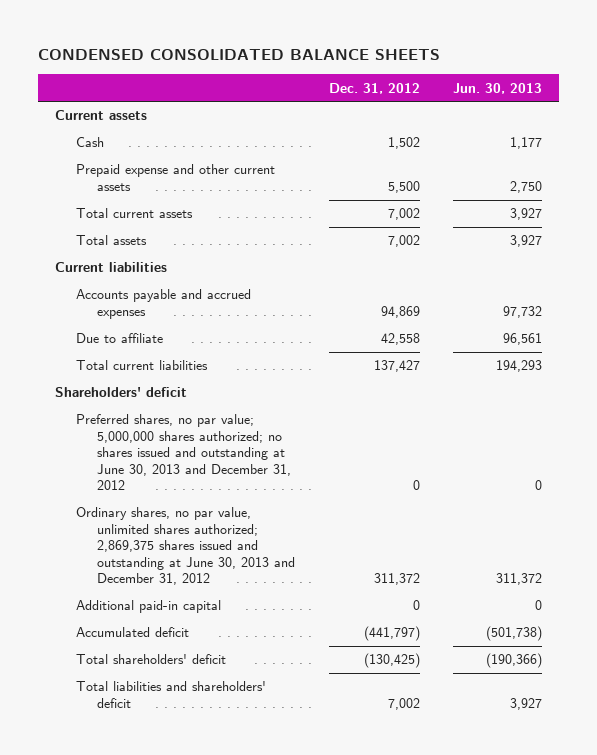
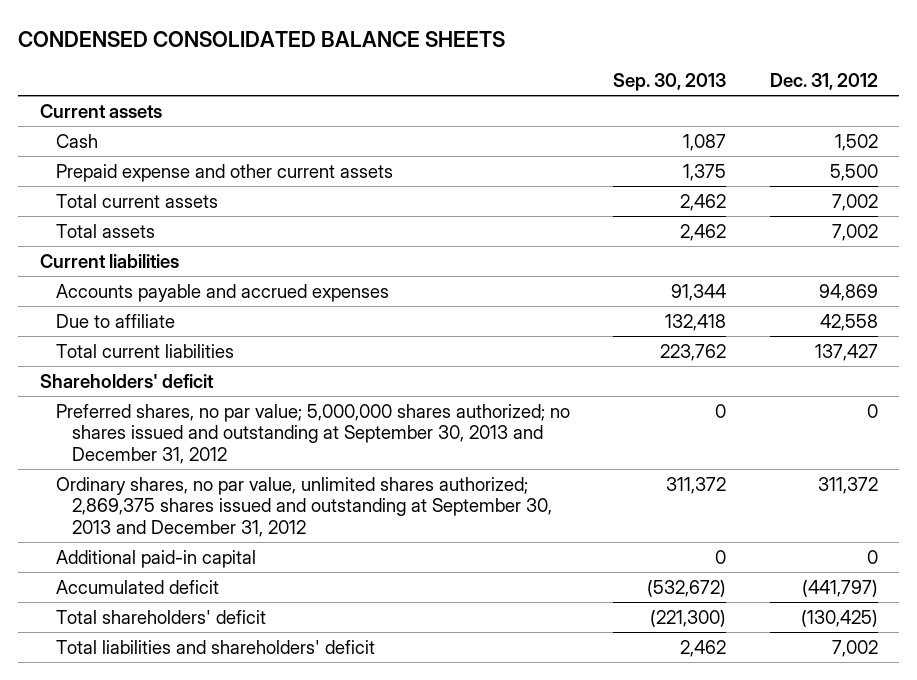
- | Dec. 31, 2012 | Jun. 30, 2013
+ | Sep. 30, 2013 | Dec. 31, 2012
- Preferred shares, no par value; 5,000,000 shares authorized; no shares issued and outstanding at June 30, 2013 and December 31, 2012 | 0 | 0
- Ordinary shares, no par value, unlimited shares authorized; 2,869,375 shares issued and outstanding at June 30, 2013 and December 31, 2012 | 311,372 | 311,372
+ Preferred shares, no par value; 5,000,000 shares authorized; no shares issued and outstanding at September 30, 2013 and December 31, 2012 | 0 | 0
+ Ordinary shares, no par value, unlimited shares authorized; 2,869,375 shares issued and outstanding at September 30, 2013 and December 31, 2012 | 311,372 | 311,372

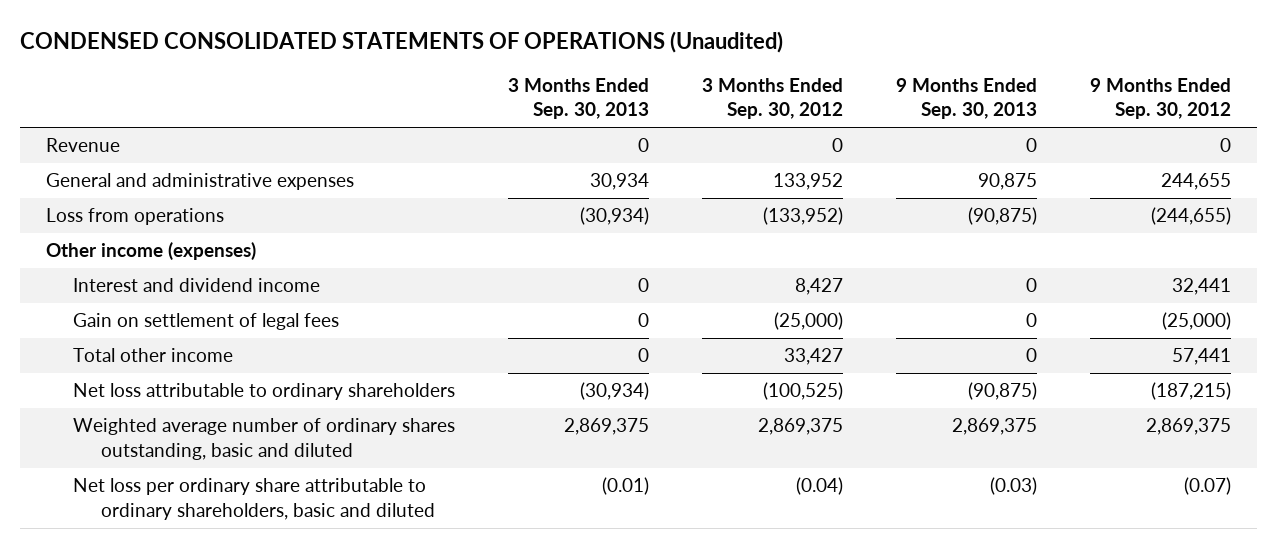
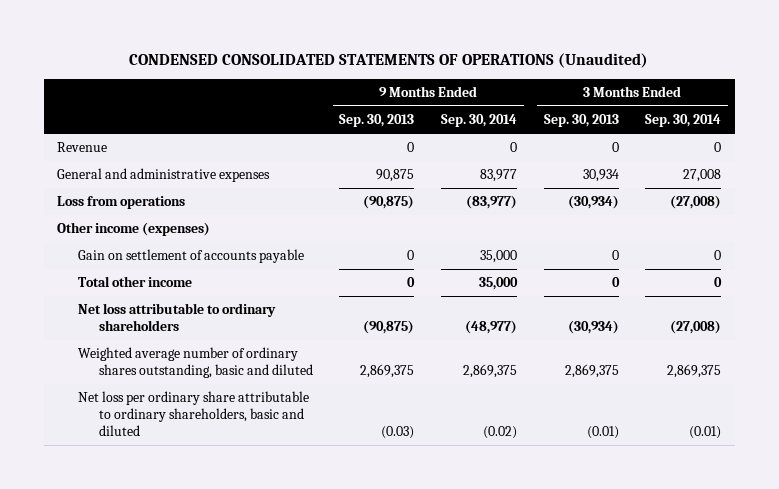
- | 3 Months Ended Sep. 30, 2013 | 3 Months Ended Sep. 30, 2012 | 9 Months Ended Sep. 30, 2013 | 9 Months Ended Sep. 30, 2012
+ | 9 Months Ended Sep. 30, 2013 | 9 Months Ended Sep. 30, 2014 | 3 Months Ended Sep. 30, 2013 | 3 Months Ended Sep. 30, 2014
- Interest and dividend income | 0 | 8,427 | 0 | 32,441
- Gain on settlement of legal fees | 0 | (25,000) | 0 | (25,000)
+ Gain on settlement of accounts payable | 0 | 35,000 | 0 | 0

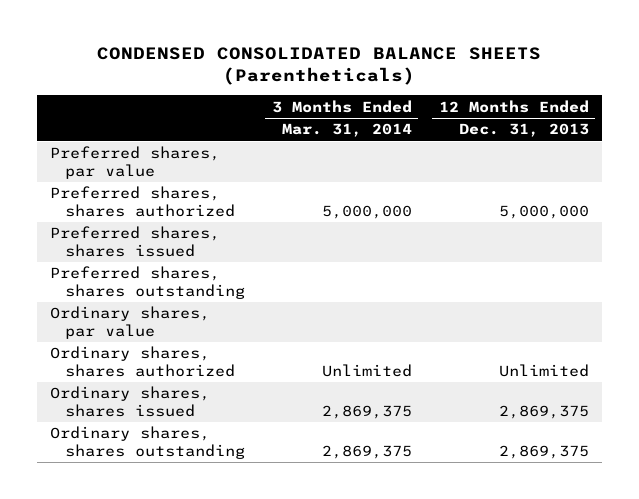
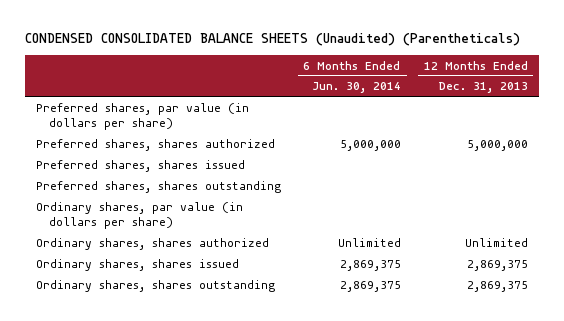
- CONDENSED CONSOLIDATED BALANCE SHEETS (Parentheticals)
+ CONDENSED CONSOLIDATED BALANCE SHEETS (Unaudited) (Parentheticals)
- | 3 Months Ended Mar. 31, 2014 | 12 Months Ended Dec. 31, 2013
+ | 6 Months Ended Jun. 30, 2014 | 12 Months Ended Dec. 31, 2013
- Preferred shares, par value
+ Preferred shares, par value (in dollars per share)
- Ordinary shares, par value
+ Ordinary shares, par value (in dollars per share)

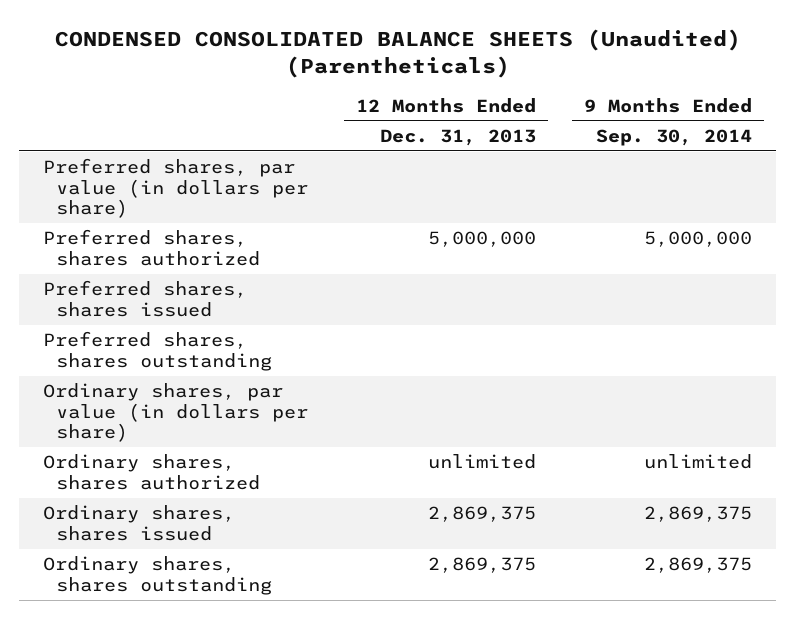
- | 6 Months Ended Jun. 30, 2014 | 12 Months Ended Dec. 31, 2013
+ | 12 Months Ended Dec. 31, 2013 | 9 Months Ended Sep. 30, 2014
- Ordinary shares, shares authorized | Unlimited | Unlimited
+ Ordinary shares, shares authorized | unlimited | unlimited

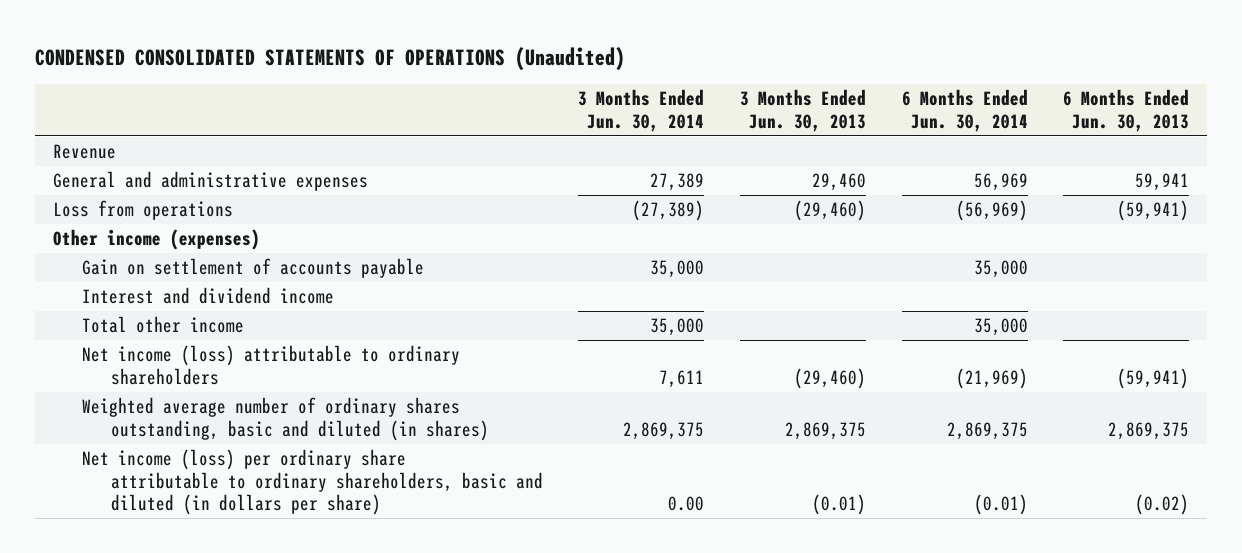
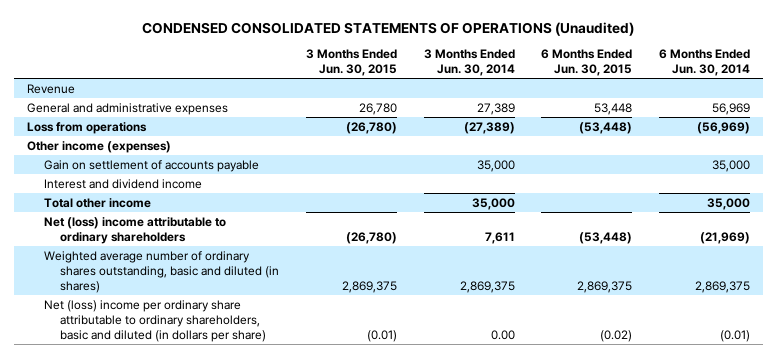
- | 3 Months Ended Jun. 30, 2014 | 3 Months Ended Jun. 30, 2013 | 6 Months Ended Jun. 30, 2014 | 6 Months Ended Jun. 30, 2013
+ | 3 Months Ended Jun. 30, 2015 | 3 Months Ended Jun. 30, 2014 | 6 Months Ended Jun. 30, 2015 | 6 Months Ended Jun. 30, 2014
- Net income (loss) attributable to ordinary shareholders | 7,611 | (29,460) | (21,969) | (59,941)
+ Net (loss) income attributable to ordinary shareholders | (26,780) | 7,611 | (53,448) | (21,969)
- Net income (loss) per ordinary share attributable to ordinary shareholders, basic and diluted (in dollars per share) | 0.00 | (0.01) | (0.01) | (0.02)
+ Net (loss) income per ordinary share attributable to ordinary shareholders, basic and diluted (in dollars per share) | (0.01) | 0.00 | (0.02) | (0.01)

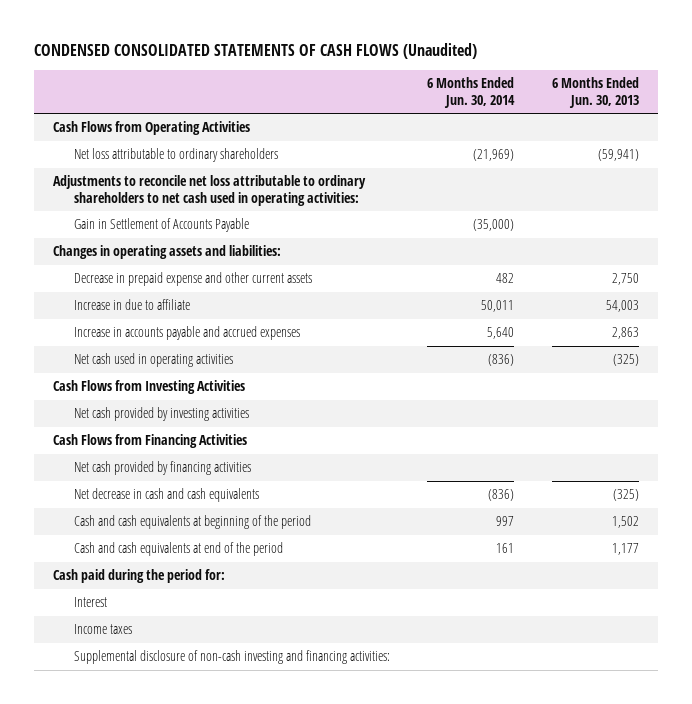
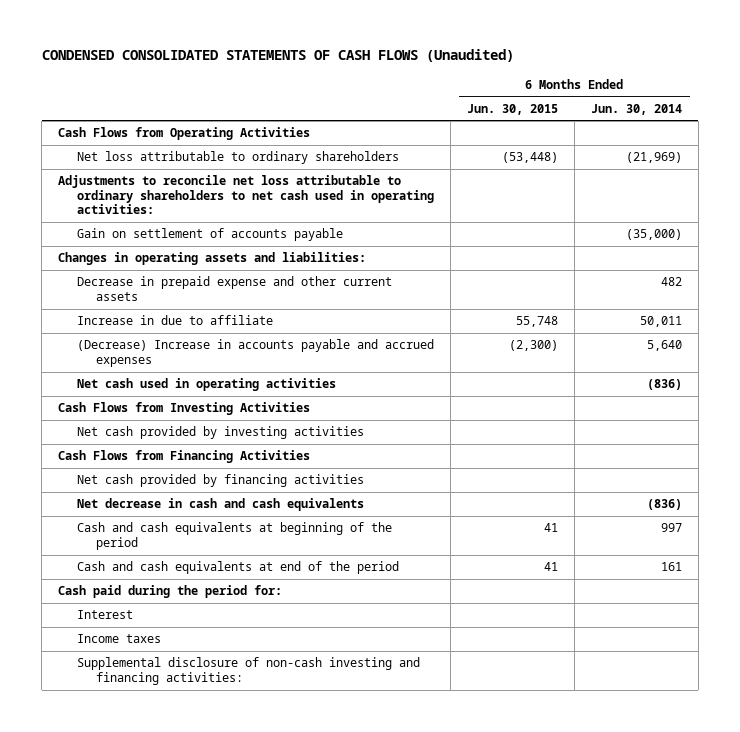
- | 6 Months Ended Jun. 30, 2014 | 6 Months Ended Jun. 30, 2013
+ | 6 Months Ended Jun. 30, 2015 | 6 Months Ended Jun. 30, 2014
- Gain in Settlement of Accounts Payable | (35,000) |
+ Gain on settlement of accounts payable | | (35,000)
- Increase in accounts payable and accrued expenses | 5,640 | 2,863
+ (Decrease) Increase in accounts payable and accrued expenses | (2,300) | 5,640

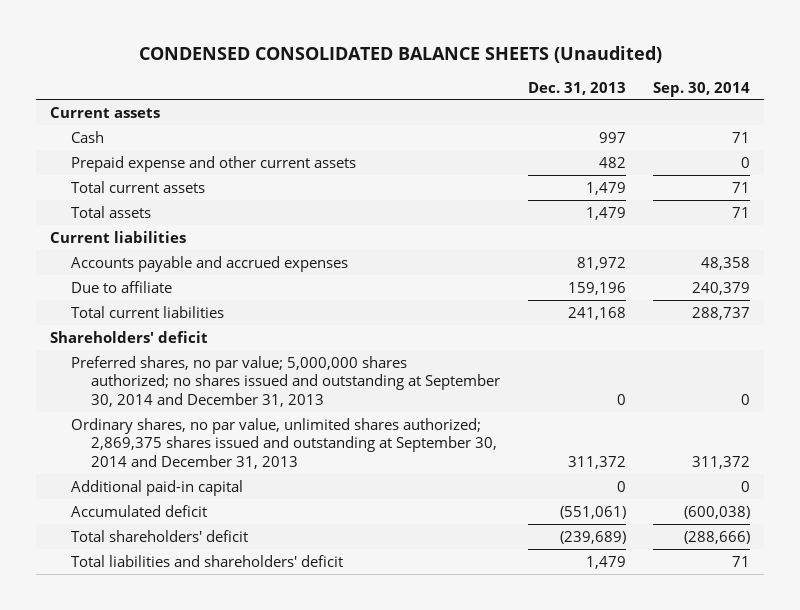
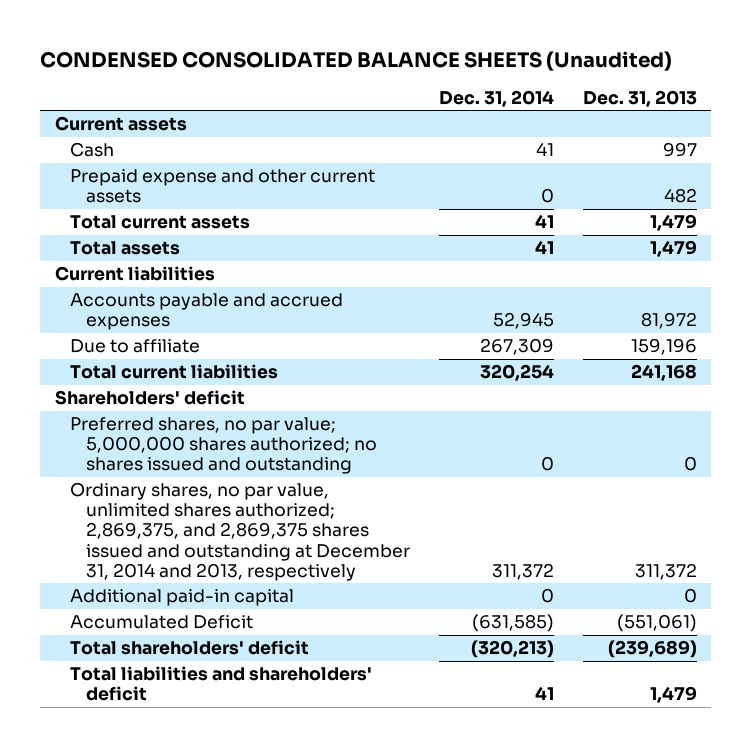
- | Dec. 31, 2013 | Sep. 30, 2014
+ | Dec. 31, 2014 | Dec. 31, 2013
- Preferred shares, no par value; 5,000,000 shares authorized; no shares issued and outstanding at September 30, 2014 and December 31, 2013 | 0 | 0
- Ordinary shares, no par value, unlimited shares authorized; 2,869,375 shares issued and outstanding at September 30, 2014 and December 31, 2013 | 311,372 | 311,372
+ Preferred shares, no par value; 5,000,000 shares authorized; no shares issued and outstanding | 0 | 0
+ Ordinary shares, no par value, unlimited shares authorized; 2,869,375, and 2,869,375 shares issued and outstanding at December 31, 2014 and 2013, respectively | 311,372 | 311,372
- Accumulated deficit | (551,061) | (600,038)
+ Accumulated Deficit | (631,585) | (551,061)

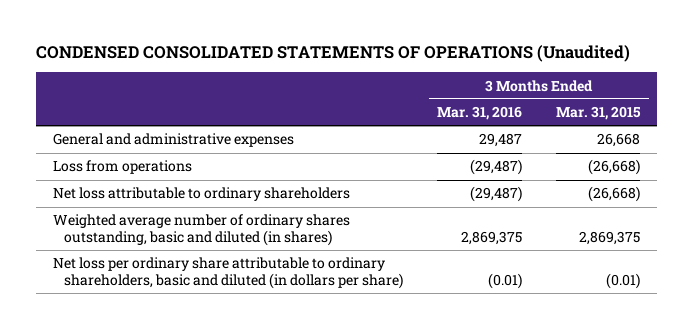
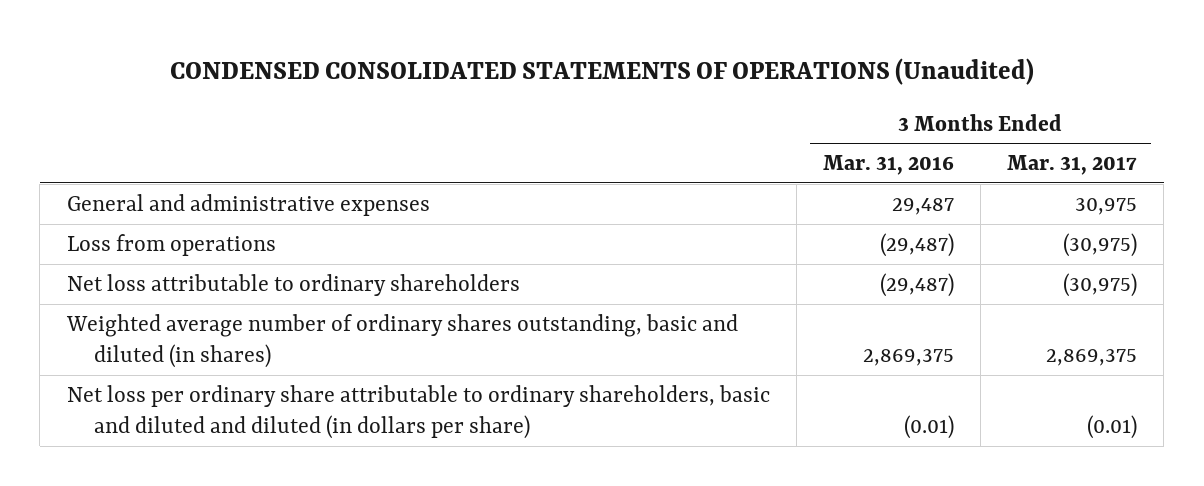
- | 3 Months Ended Mar. 31, 2016 | 3 Months Ended Mar. 31, 2015
+ | 3 Months Ended Mar. 31, 2016 | 3 Months Ended Mar. 31, 2017
- Net loss per ordinary share attributable to ordinary shareholders, basic and diluted (in dollars per share) | (0.01) | (0.01)
+ Net loss per ordinary share attributable to ordinary shareholders, basic and diluted and diluted (in dollars per share) | (0.01) | (0.01)

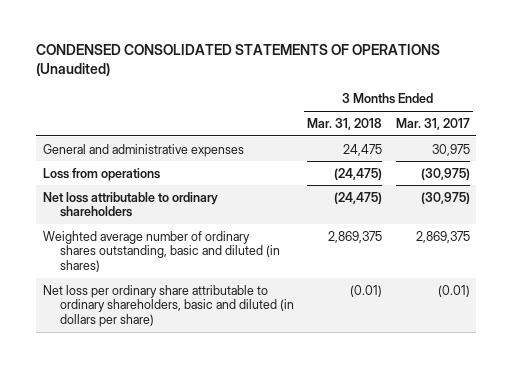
- | 3 Months Ended Mar. 31, 2016 | 3 Months Ended Mar. 31, 2017
+ | 3 Months Ended Mar. 31, 2018 | 3 Months Ended Mar. 31, 2017
- Net loss per ordinary share attributable to ordinary shareholders, basic and diluted and diluted (in dollars per share) | (0.01) | (0.01)
+ Net loss per ordinary share attributable to ordinary shareholders, basic and diluted (in dollars per share) | (0.01) | (0.01)

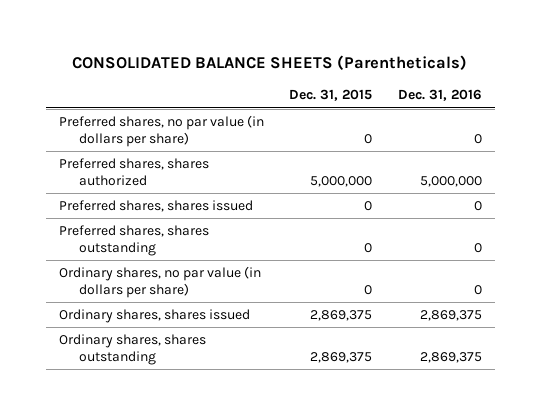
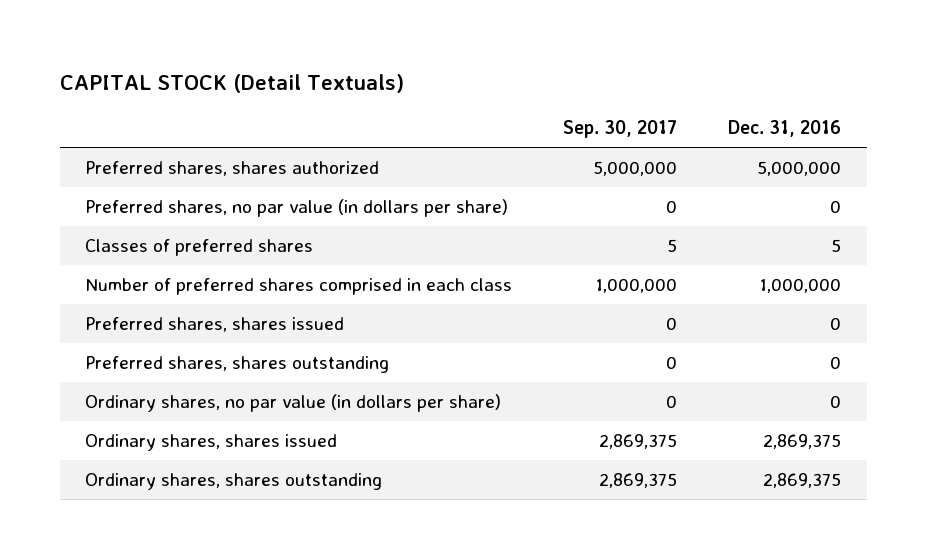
- CONSOLIDATED BALANCE SHEETS (Parentheticals)
+ CAPITAL STOCK (Detail Textuals)
- | Dec. 31, 2015 | Dec. 31, 2016
+ | Sep. 30, 2017 | Dec. 31, 2016
moved down: Preferred shares, no par value (in dollars per share) | 0 | 0
+ Classes of preferred shares | 5 | 5
+ Number of preferred shares comprised in each class | 1,000,000 | 1,000,000

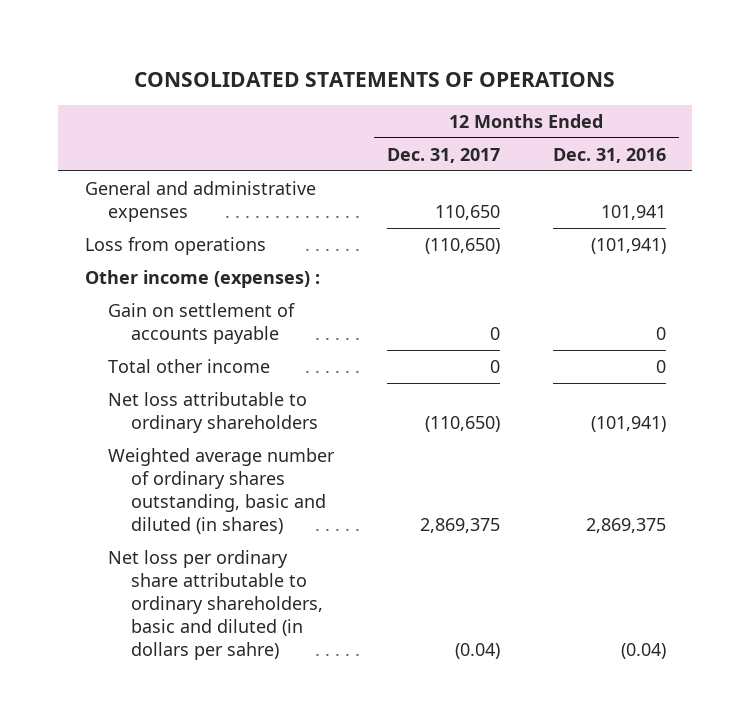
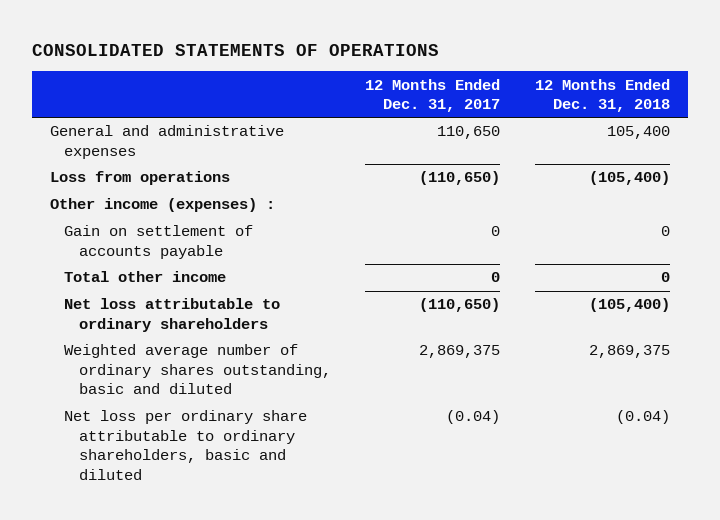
- | 12 Months Ended Dec. 31, 2017 | 12 Months Ended Dec. 31, 2016
+ | 12 Months Ended Dec. 31, 2017 | 12 Months Ended Dec. 31, 2018
- Weighted average number of ordinary shares outstanding, basic and diluted (in shares) | 2,869,375 | 2,869,375
- Net loss per ordinary share attributable to ordinary shareholders, basic and diluted (in dollars per sahre) | (0.04) | (0.04)
+ Weighted average number of ordinary shares outstanding, basic and diluted | 2,869,375 | 2,869,375
+ Net loss per ordinary share attributable to ordinary shareholders, basic and diluted | (0.04) | (0.04)

